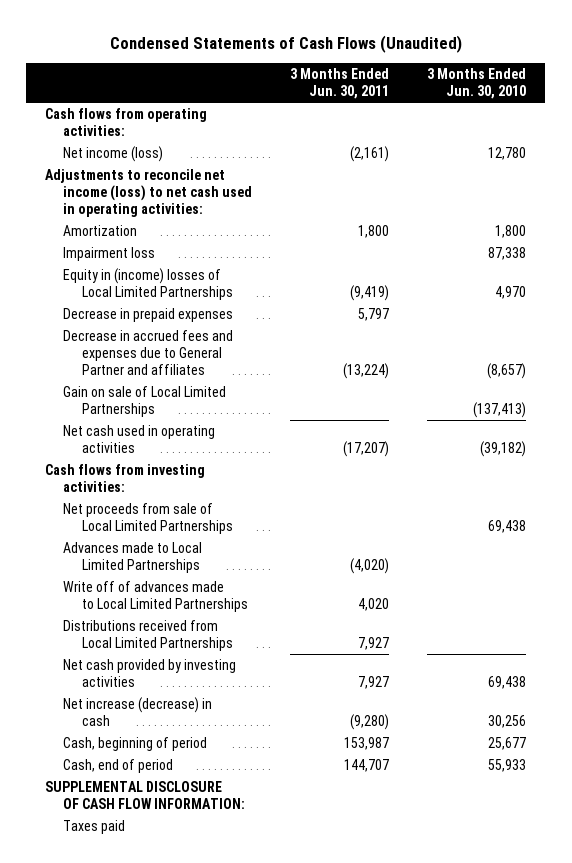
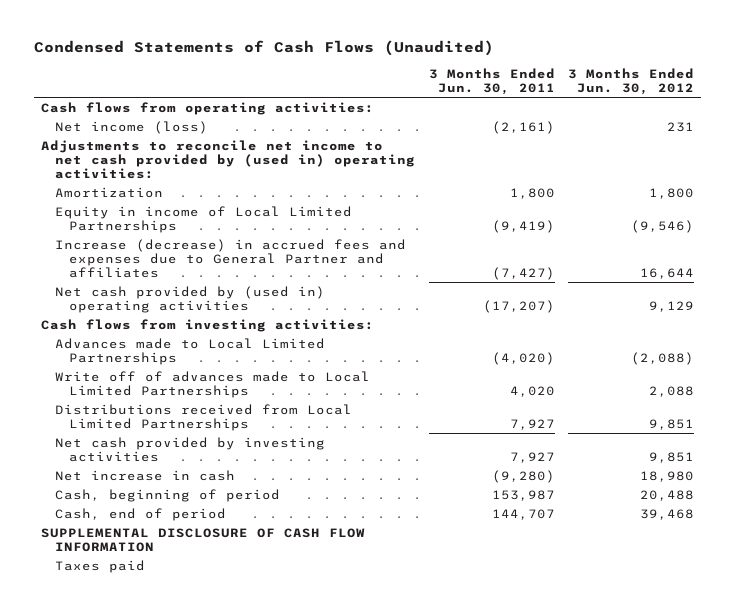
- | 3 Months Ended Jun. 30, 2011 | 3 Months Ended Jun. 30, 2010
+ | 3 Months Ended Jun. 30, 2011 | 3 Months Ended Jun. 30, 2012
- Adjustments to reconcile net income (loss) to net cash used in operating activities:
+ Adjustments to reconcile net income to net cash provided by (used in) operating activities:
- Impairment loss | | 87,338
- Equity in (income) losses of Local Limited Partnerships | (9,419) | 4,970
- Decrease in prepaid expenses | 5,797 |
- Decrease in accrued fees and expenses due to General Partner and affiliates | (13,224) | (8,657)
- Gain on sale of Local Limited Partnerships | | (137,413)
- Net cash used in operating activities | (17,207) | (39,182)
+ Equity in income of Local Limited Partnerships | (9,419) | (9,546)
+ Increase (decrease) in accrued fees and expenses due to General Partner and affiliates | (7,427) | 16,644
+ Net cash provided by (used in) operating activities | (17,207) | 9,129
- Net proceeds from sale of Local Limited Partnerships | | 69,438
- Net increase (decrease) in cash | (9,280) | 30,256
+ Net increase in cash | (9,280) | 18,980
- SUPPLEMENTAL DISCLOSURE OF CASH FLOW INFORMATION:
+ SUPPLEMENTAL DISCLOSURE OF CASH FLOW INFORMATION

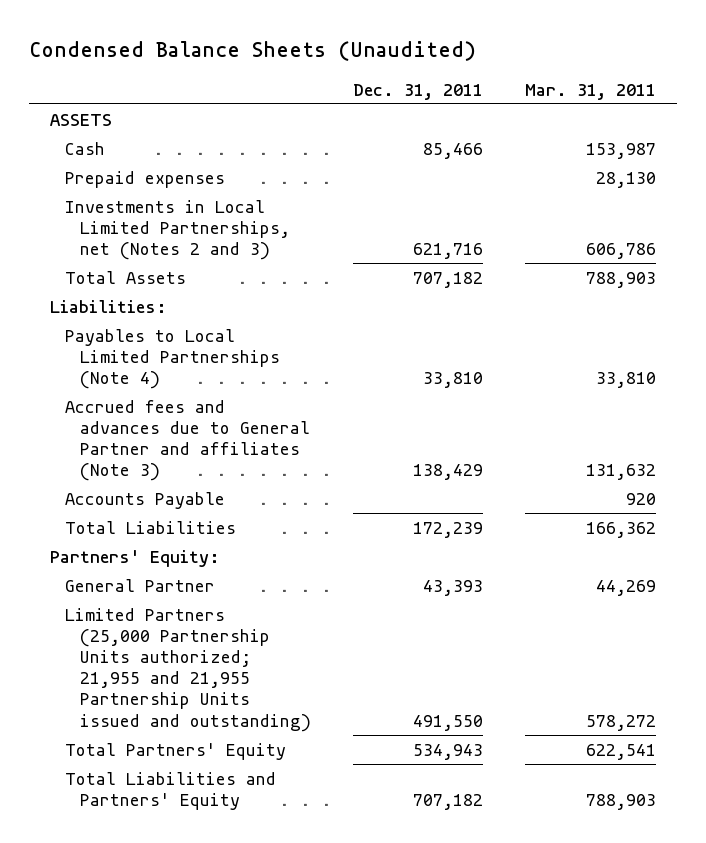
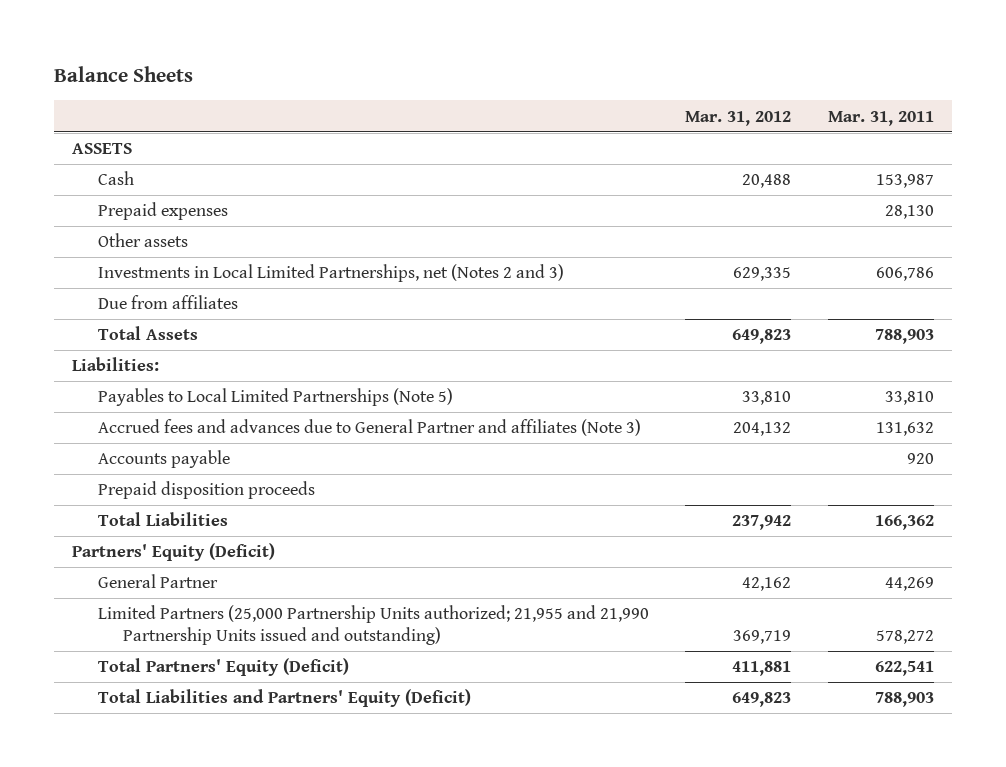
- Condensed Balance Sheets (Unaudited)
+ Balance Sheets
- | Dec. 31, 2011 | Mar. 31, 2011
+ | Mar. 31, 2012 | Mar. 31, 2011
+ Other assets
+ Due from affiliates
- Payables to Local Limited Partnerships (Note 4) | 33,810 | 33,810
+ Payables to Local Limited Partnerships (Note 5) | 33,810 | 33,810
- Accounts Payable | | 920
+ Accounts payable | | 920
+ Prepaid disposition proceeds
- Partners' Equity:
+ Partners' Equity (Deficit)
- Limited Partners (25,000 Partnership Units authorized; 21,955 and 21,955 Partnership Units issued and outstanding) | 491,550 | 578,272
- Total Partners' Equity | 534,943 | 622,541
- Total Liabilities and Partners' Equity | 707,182 | 788,903
+ Limited Partners (25,000 Partnership Units authorized; 21,955 and 21,990 Partnership Units issued and outstanding) | 369,719 | 578,272
+ Total Partners' Equity (Deficit) | 411,881 | 622,541
+ Total Liabilities and Partners' Equity (Deficit) | 649,823 | 788,903

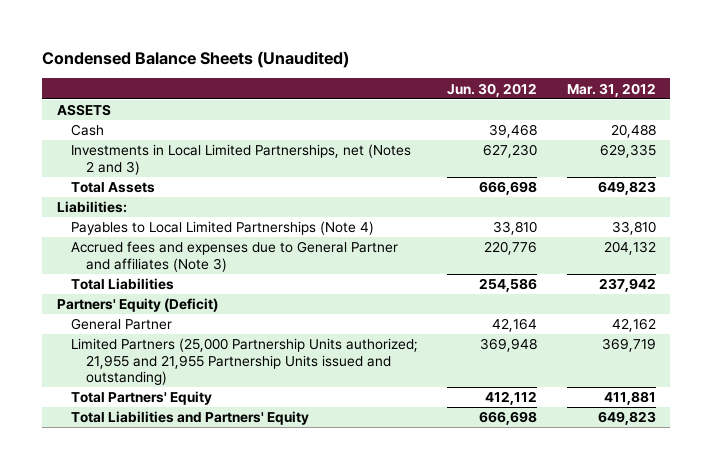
- Balance Sheets
+ Condensed Balance Sheets (Unaudited)
- | Mar. 31, 2012 | Mar. 31, 2011
+ | Jun. 30, 2012 | Mar. 31, 2012
- Prepaid expenses | | 28,130
- Other assets
- Due from affiliates
- Payables to Local Limited Partnerships (Note 5) | 33,810 | 33,810
- Accrued fees and advances due to General Partner and affiliates (Note 3) | 204,132 | 131,632
- Accounts payable | | 920
- Prepaid disposition proceeds
+ Payables to Local Limited Partnerships (Note 4) | 33,810 | 33,810
+ Accrued fees and expenses due to General Partner and affiliates (Note 3) | 220,776 | 204,132
- Limited Partners (25,000 Partnership Units authorized; 21,955 and 21,990 Partnership Units issued and outstanding) | 369,719 | 578,272
- Total Partners' Equity (Deficit) | 411,881 | 622,541
- Total Liabilities and Partners' Equity (Deficit) | 649,823 | 788,903
+ Limited Partners (25,000 Partnership Units authorized; 21,955 and 21,955 Partnership Units issued and outstanding) | 369,948 | 369,719
+ Total Partners' Equity | 412,112 | 411,881
+ Total Liabilities and Partners' Equity | 666,698 | 649,823

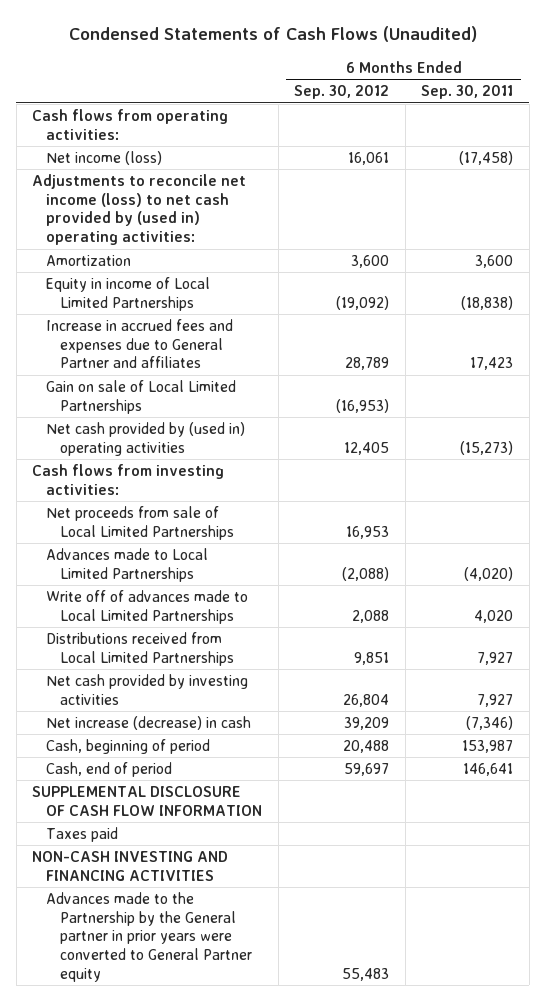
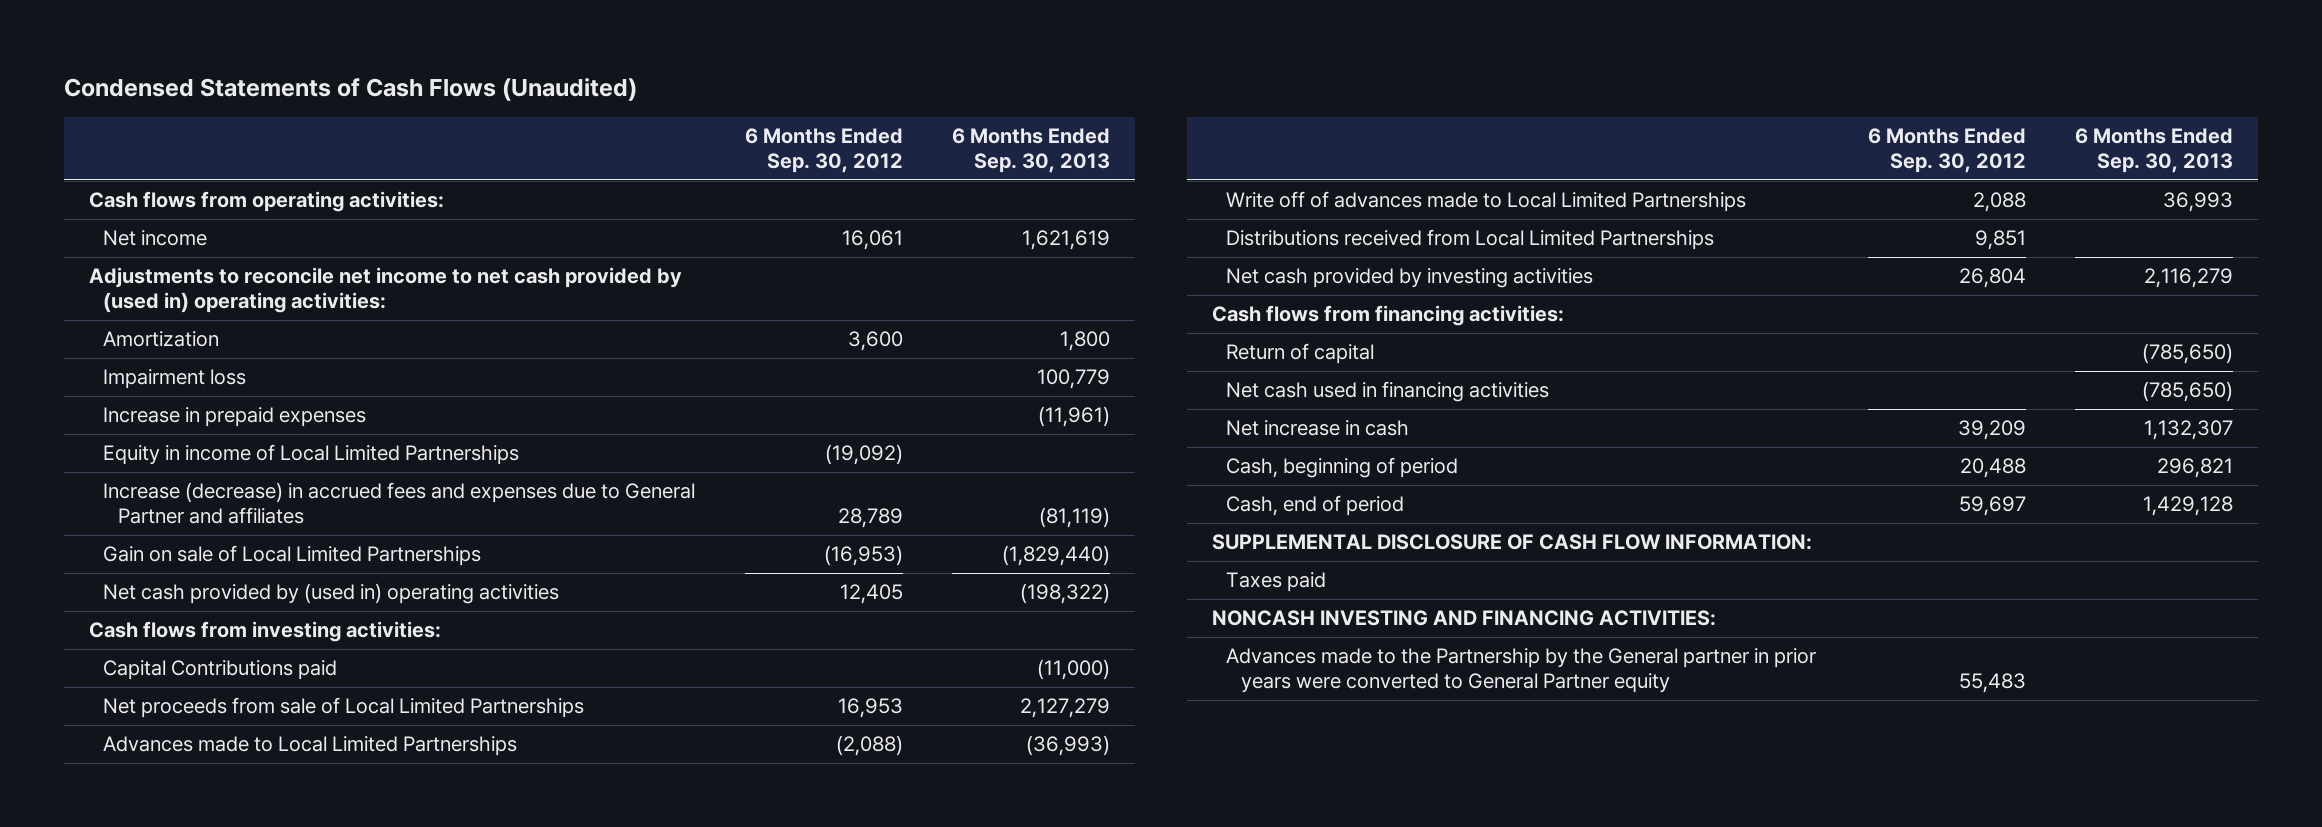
- | 6 Months Ended Sep. 30, 2012 | 6 Months Ended Sep. 30, 2011
+ | 6 Months Ended Sep. 30, 2012 | 6 Months Ended Sep. 30, 2013
- Net income (loss) | 16,061 | (17,458)
- Adjustments to reconcile net income (loss) to net cash provided by (used in) operating activities:
+ Net income | 16,061 | 1,621,619
+ Adjustments to reconcile net income to net cash provided by (used in) operating activities:
+ Impairment loss | | 100,779
+ Increase in prepaid expenses | | (11,961)
- Increase in accrued fees and expenses due to General Partner and affiliates | 28,789 | 17,423
+ Increase (decrease) in accrued fees and expenses due to General Partner and affiliates | 28,789 | (81,119)
+ Capital Contributions paid | | (11,000)
- Net increase (decrease) in cash | 39,209 | (7,346)
+ Cash flows from financing activities:
+ Return of capital | | (785,650)
+ Net cash used in financing activities | | (785,650)
+ Net increase in cash | 39,209 | 1,132,307
- SUPPLEMENTAL DISCLOSURE OF CASH FLOW INFORMATION
+ SUPPLEMENTAL DISCLOSURE OF CASH FLOW INFORMATION:
- NON-CASH INVESTING AND FINANCING ACTIVITIES
+ NONCASH INVESTING AND FINANCING ACTIVITIES:

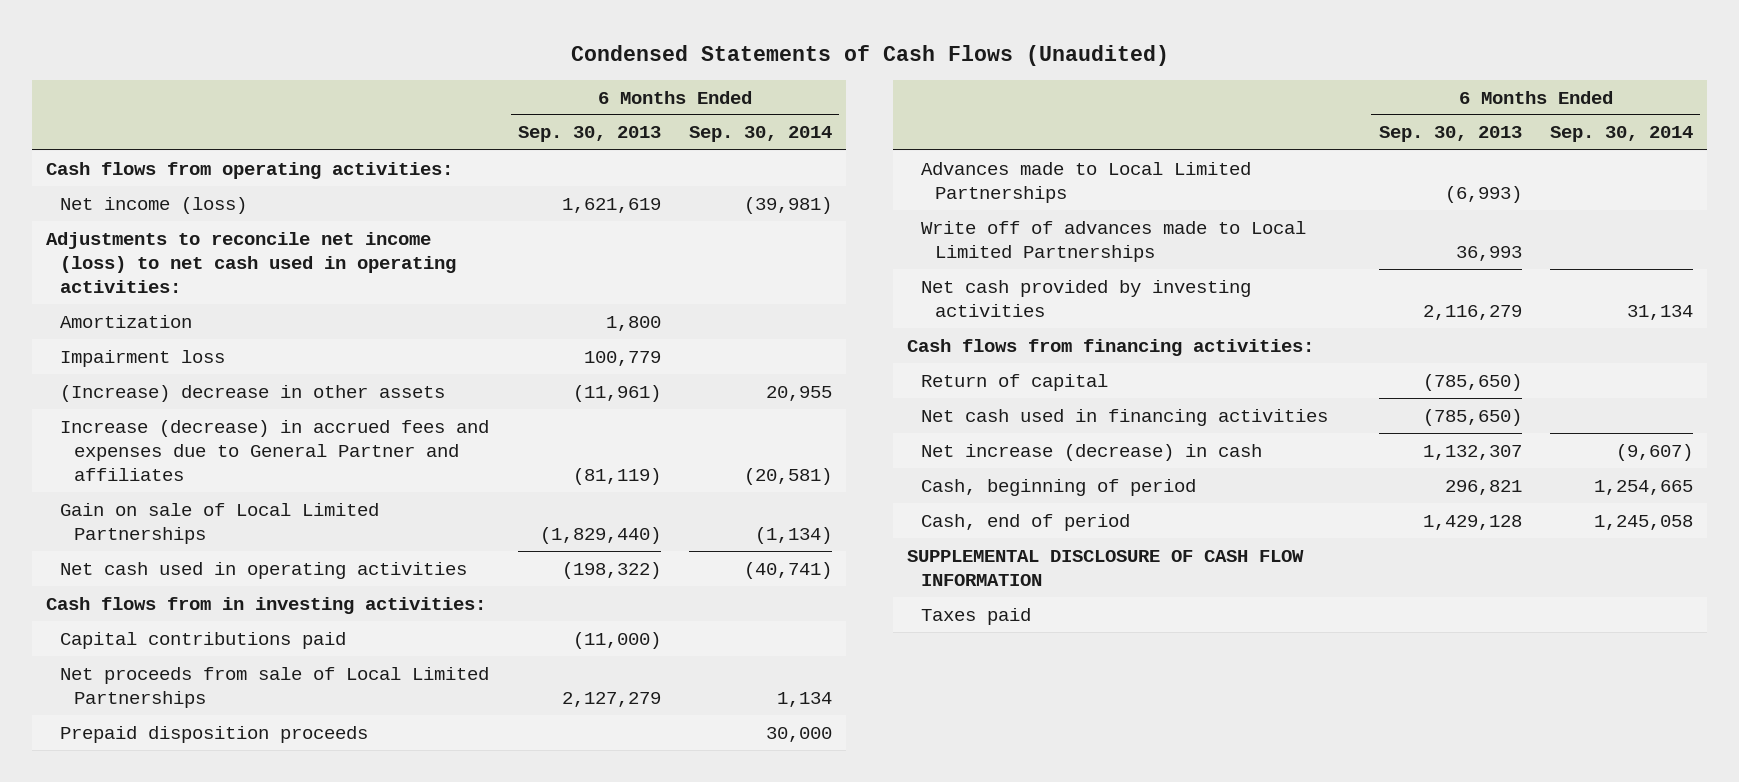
- | 6 Months Ended Sep. 30, 2012 | 6 Months Ended Sep. 30, 2013
+ | 6 Months Ended Sep. 30, 2013 | 6 Months Ended Sep. 30, 2014
- Net income | 16,061 | 1,621,619
- Adjustments to reconcile net income to net cash provided by (used in) operating activities:
+ Net income (loss) | 1,621,619 | (39,981)
+ Adjustments to reconcile net income (loss) to net cash used in operating activities:
- Increase in prepaid expenses | | (11,961)
- Equity in income of Local Limited Partnerships | (19,092) |
+ (Increase) decrease in other assets | (11,961) | 20,955
- Net cash provided by (used in) operating activities | 12,405 | (198,322)
- Cash flows from investing activities:
- Capital Contributions paid | | (11,000)
+ Net cash used in operating activities | (198,322) | (40,741)
+ Cash flows from in investing activities:
+ Capital contributions paid | (11,000) |
- Advances made to Local Limited Partnerships | (2,088) | (36,993)
+ Prepaid disposition proceeds | | 30,000
+ Advances made to Local Limited Partnerships | (6,993) |
- Distributions received from Local Limited Partnerships | 9,851 |
- Net increase in cash | 39,209 | 1,132,307
+ Net increase (decrease) in cash | 1,132,307 | (9,607)
- SUPPLEMENTAL DISCLOSURE OF CASH FLOW INFORMATION:
+ SUPPLEMENTAL DISCLOSURE OF CASH FLOW INFORMATION
- NONCASH INVESTING AND FINANCING ACTIVITIES:
- Advances made to the Partnership by the General partner in prior years were converted to General Partner equity | 55,483 |

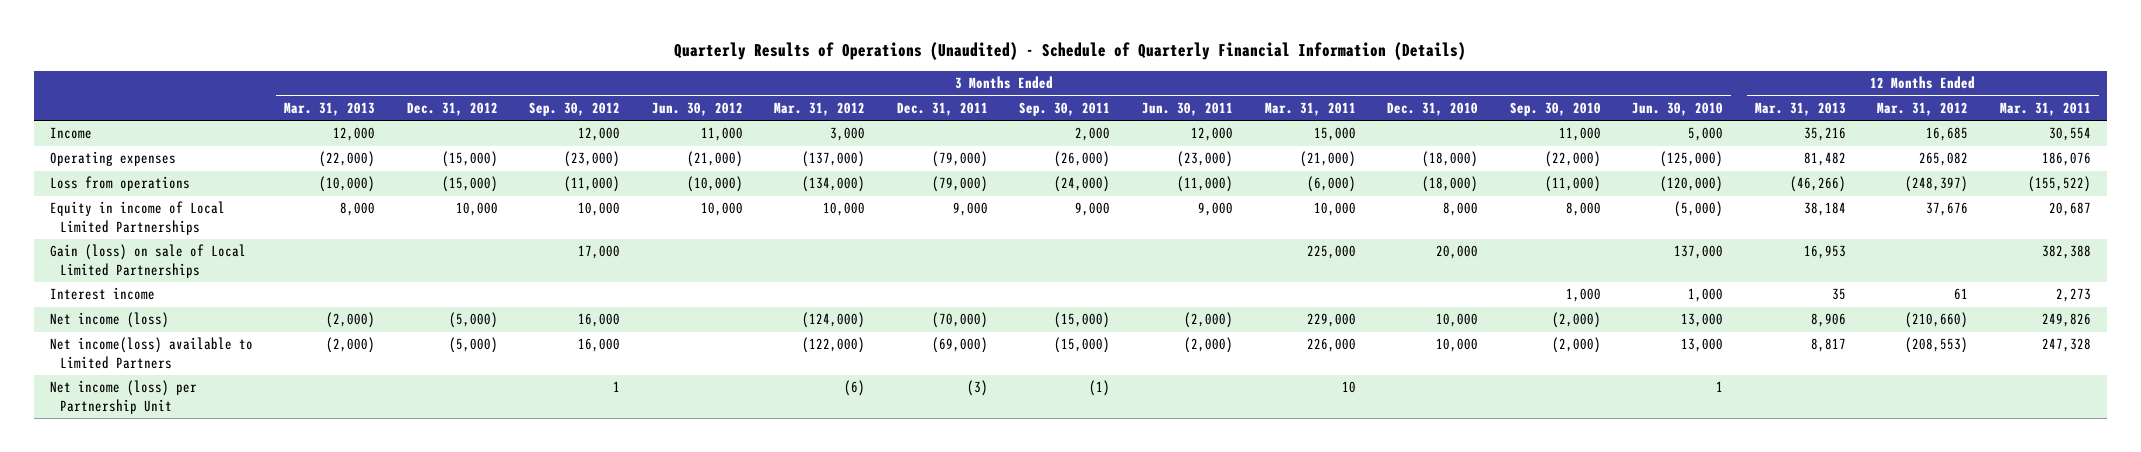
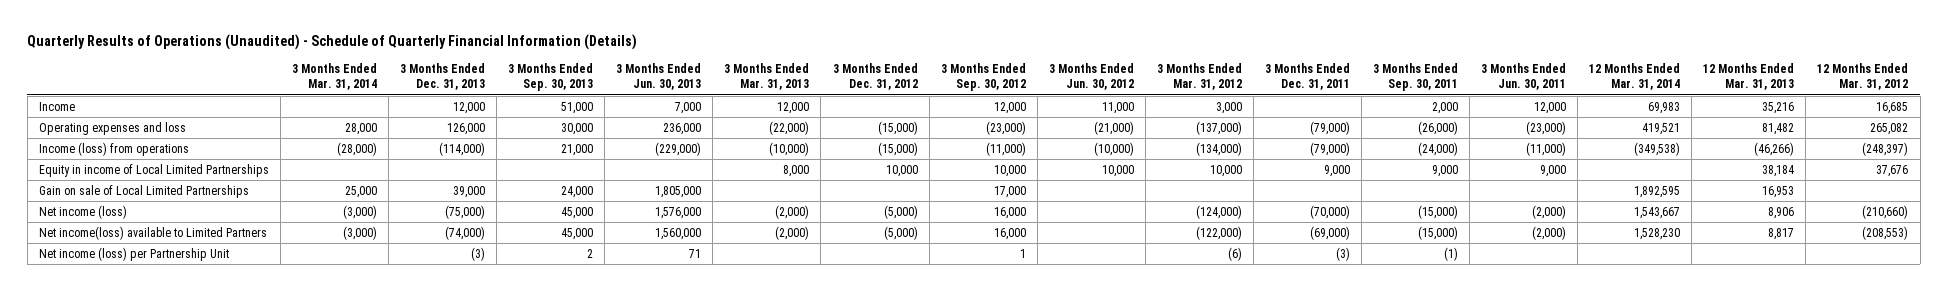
- | 3 Months Ended Mar. 31, 2013 | 3 Months Ended Dec. 31, 2012 | 3 Months Ended Sep. 30, 2012 | 3 Months Ended Jun. 30, 2012 | 3 Months Ended Mar. 31, 2012 | 3 Months Ended Dec. 31, 2011 | 3 Months Ended Sep. 30, 2011 | 3 Months Ended Jun. 30, 2011 | 3 Months Ended Mar. 31, 2011 | 3 Months Ended Dec. 31, 2010 | 3 Months Ended Sep. 30, 2010 | 3 Months Ended Jun. 30, 2010 | 12 Months Ended Mar. 31, 2013 | 12 Months Ended Mar. 31, 2012 | 12 Months Ended Mar. 31, 2011
+ | 3 Months Ended Mar. 31, 2014 | 3 Months Ended Dec. 31, 2013 | 3 Months Ended Sep. 30, 2013 | 3 Months Ended Jun. 30, 2013 | 3 Months Ended Mar. 31, 2013 | 3 Months Ended Dec. 31, 2012 | 3 Months Ended Sep. 30, 2012 | 3 Months Ended Jun. 30, 2012 | 3 Months Ended Mar. 31, 2012 | 3 Months Ended Dec. 31, 2011 | 3 Months Ended Sep. 30, 2011 | 3 Months Ended Jun. 30, 2011 | 12 Months Ended Mar. 31, 2014 | 12 Months Ended Mar. 31, 2013 | 12 Months Ended Mar. 31, 2012
- Operating expenses | (22,000) | (15,000) | (23,000) | (21,000) | (137,000) | (79,000) | (26,000) | (23,000) | (21,000) | (18,000) | (22,000) | (125,000) | 81,482 | 265,082 | 186,076
- Loss from operations | (10,000) | (15,000) | (11,000) | (10,000) | (134,000) | (79,000) | (24,000) | (11,000) | (6,000) | (18,000) | (11,000) | (120,000) | (46,266) | (248,397) | (155,522)
+ Operating expenses and loss | 28,000 | 126,000 | 30,000 | 236,000 | (22,000) | (15,000) | (23,000) | (21,000) | (137,000) | (79,000) | (26,000) | (23,000) | 419,521 | 81,482 | 265,082
+ Income (loss) from operations | (28,000) | (114,000) | 21,000 | (229,000) | (10,000) | (15,000) | (11,000) | (10,000) | (134,000) | (79,000) | (24,000) | (11,000) | (349,538) | (46,266) | (248,397)
- Gain (loss) on sale of Local Limited Partnerships | | | 17,000 | | | | | | 225,000 | 20,000 | | 137,000 | 16,953 | | 382,388
- Interest income | | | | | | | | | | | 1,000 | 1,000 | 35 | 61 | 2,273
+ Gain on sale of Local Limited Partnerships | 25,000 | 39,000 | 24,000 | 1,805,000 | | | 17,000 | | | | | | 1,892,595 | 16,953 |

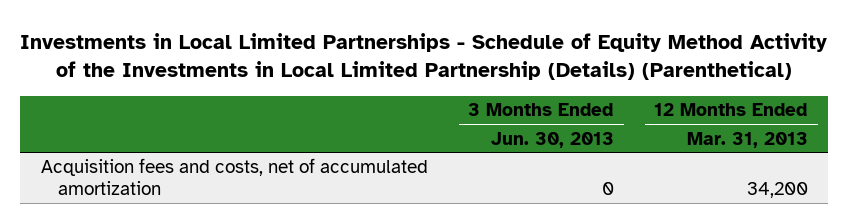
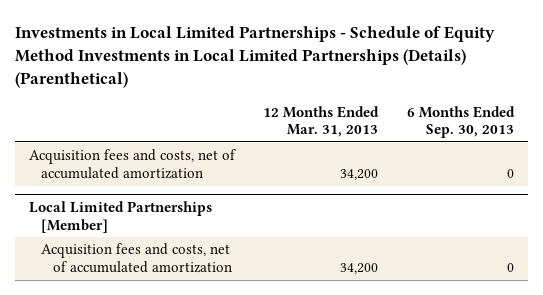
- Investments in Local Limited Partnerships - Schedule of Equity Method Activity of the Investments in Local Limited Partnership (Details) (Parenthetical)
+ Investments in Local Limited Partnerships - Schedule of Equity Method Investments in Local Limited Partnerships (Details) (Parenthetical)
- | 3 Months Ended Jun. 30, 2013 | 12 Months Ended Mar. 31, 2013
+ | 12 Months Ended Mar. 31, 2013 | 6 Months Ended Sep. 30, 2013
+ Local Limited Partnerships [Member]
+ Acquisition fees and costs, net of accumulated amortization | 34,200 | 0

